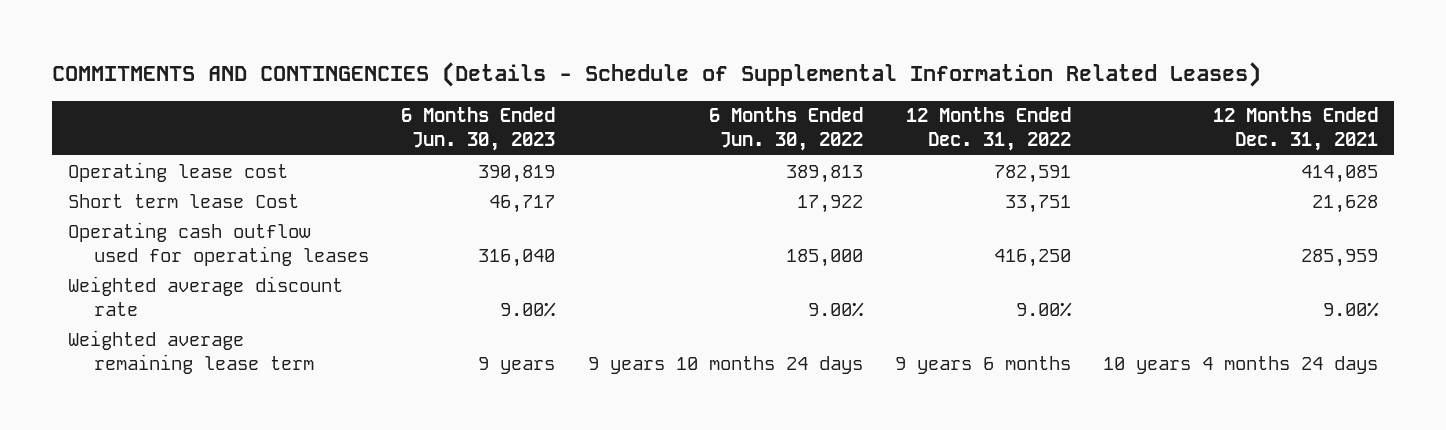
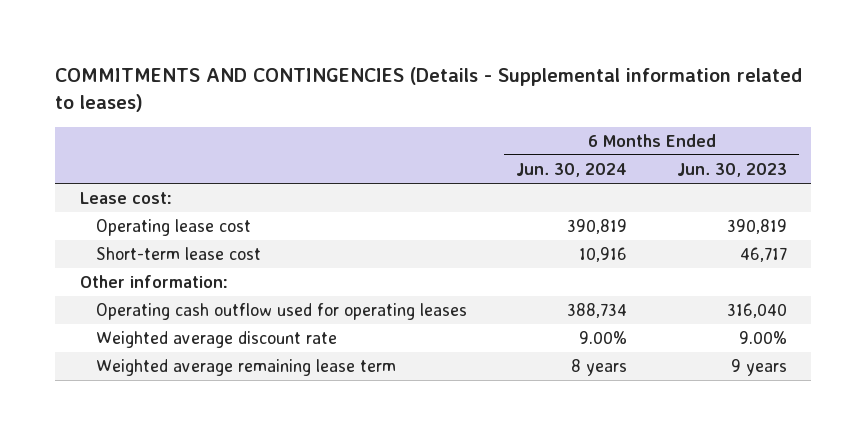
- COMMITMENTS AND CONTINGENCIES (Details - Schedule of Supplemental Information Related Leases)
+ COMMITMENTS AND CONTINGENCIES (Details - Supplemental information related to leases)
- | 6 Months Ended Jun. 30, 2023 | 6 Months Ended Jun. 30, 2022 | 12 Months Ended Dec. 31, 2022 | 12 Months Ended Dec. 31, 2021
+ | 6 Months Ended Jun. 30, 2024 | 6 Months Ended Jun. 30, 2023
+ Lease cost:
- Short term lease Cost | 46,717 | 17,922 | 33,751 | 21,628
+ Short-term lease cost | 10,916 | 46,717
+ Other information:

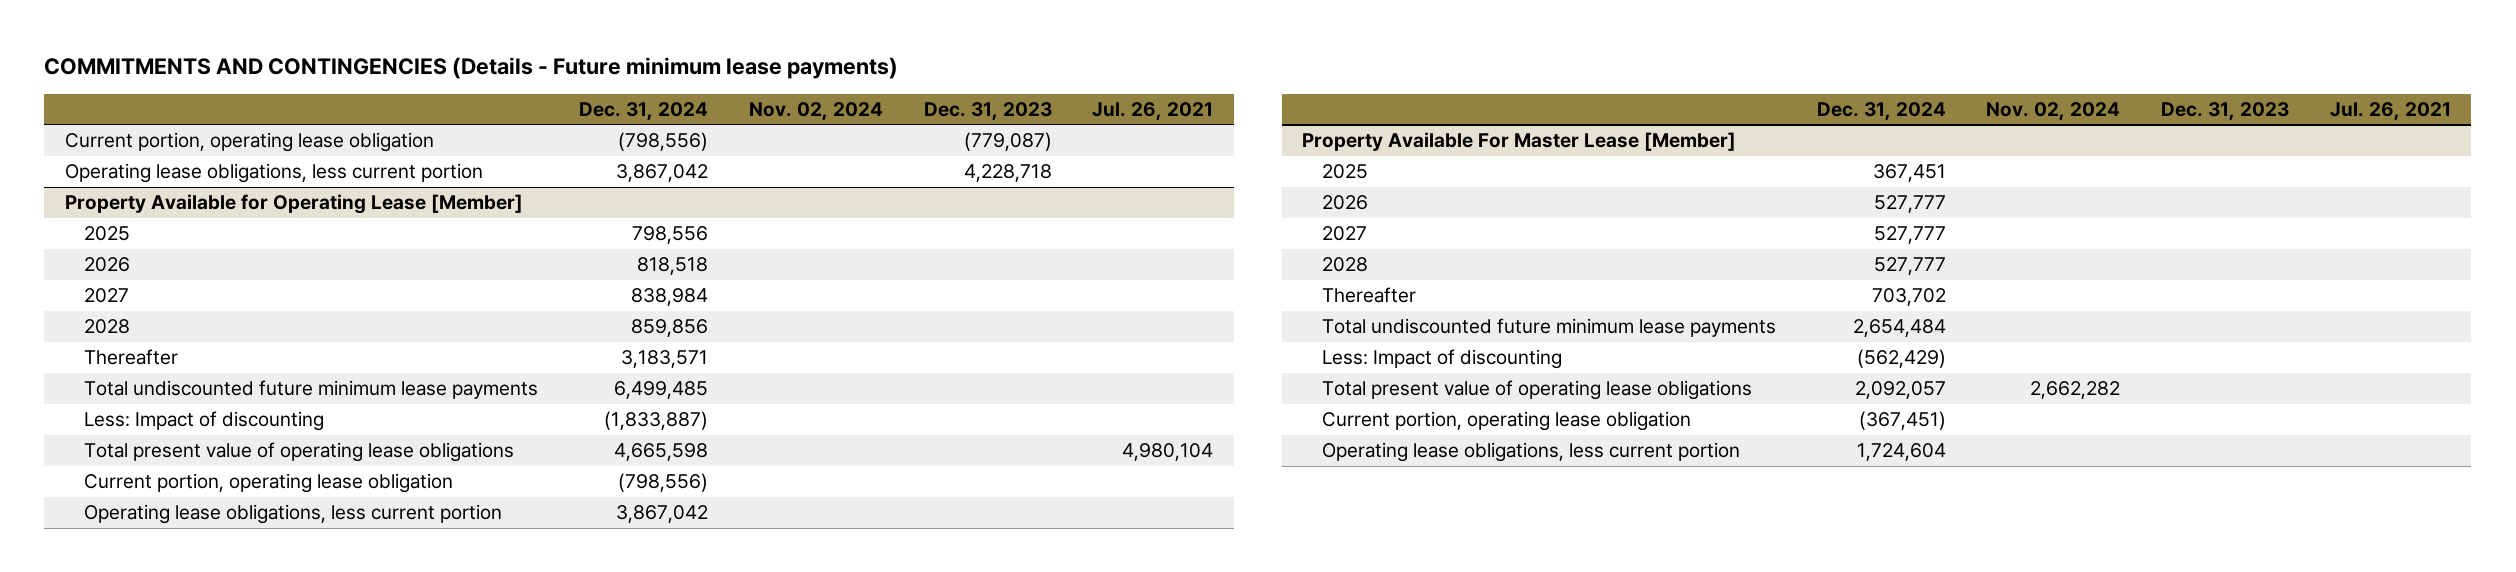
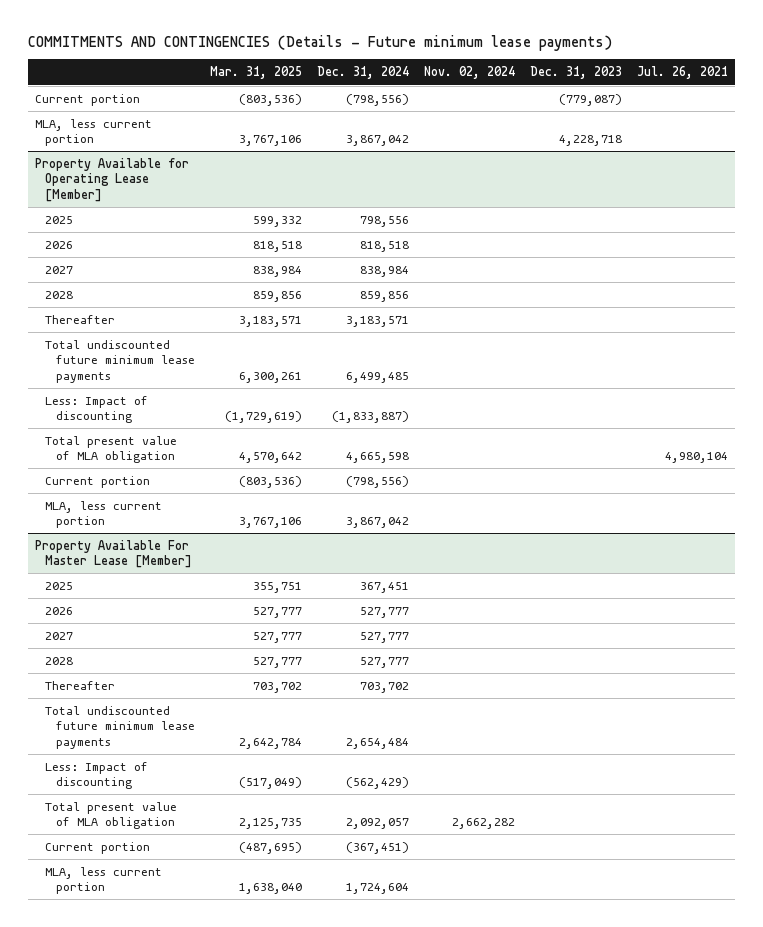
- | Dec. 31, 2024 | Nov. 02, 2024 | Dec. 31, 2023 | Jul. 26, 2021
+ | Mar. 31, 2025 | Dec. 31, 2024 | Nov. 02, 2024 | Dec. 31, 2023 | Jul. 26, 2021
- Current portion, operating lease obligation | (798,556) | | (779,087) |
- Operating lease obligations, less current portion | 3,867,042 | | 4,228,718 |
+ Current portion | (803,536) | (798,556) | | (779,087) |
+ MLA, less current portion | 3,767,106 | 3,867,042 | | 4,228,718 |
@ Property Available for Operating Lease [Member]
- Total present value of operating lease obligations | 4,665,598 | | | 4,980,104
- Current portion, operating lease obligation | (798,556) | | |
- Operating lease obligations, less current portion | 3,867,042 | | |
+ Total present value of MLA obligation | 4,570,642 | 4,665,598 | | | 4,980,104
+ Current portion | (803,536) | (798,556) | | |
+ MLA, less current portion | 3,767,106 | 3,867,042 | | |
@ Property Available For Master Lease [Member]
- Total present value of operating lease obligations | 2,092,057 | 2,662,282 | |
- Current portion, operating lease obligation | (367,451) | | |
- Operating lease obligations, less current portion | 1,724,604 | | |
+ Total present value of MLA obligation | 2,125,735 | 2,092,057 | 2,662,282 | |
+ Current portion | (487,695) | (367,451) | | |
+ MLA, less current portion | 1,638,040 | 1,724,604 | | |

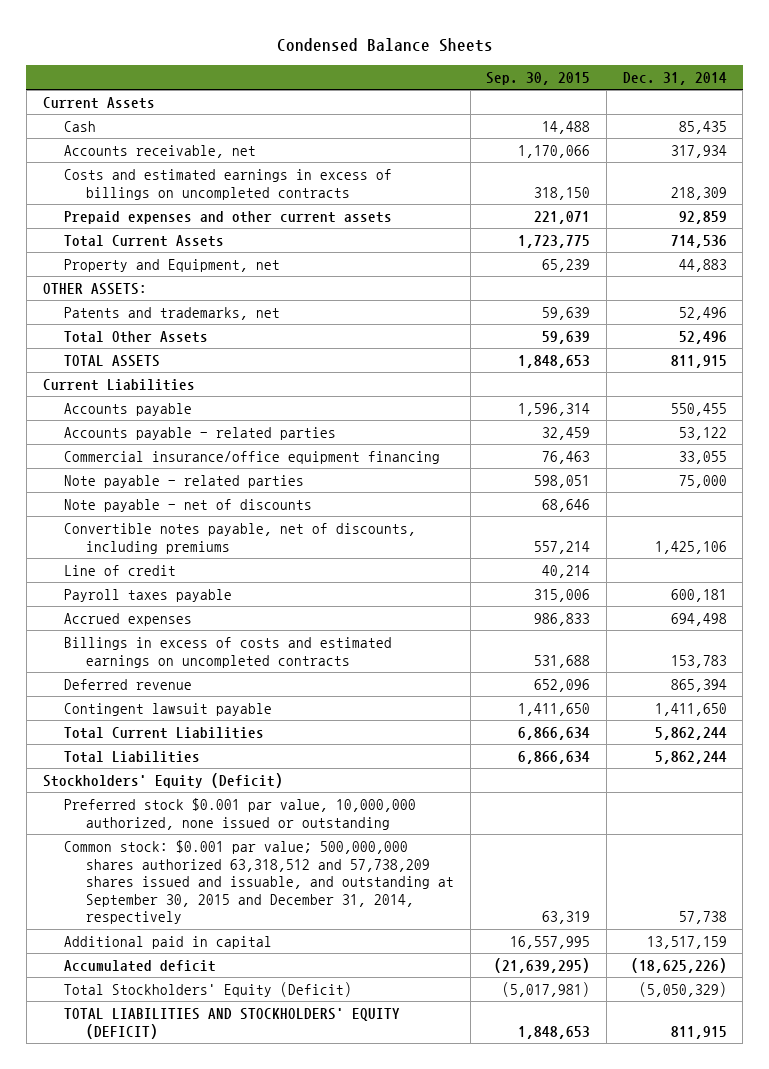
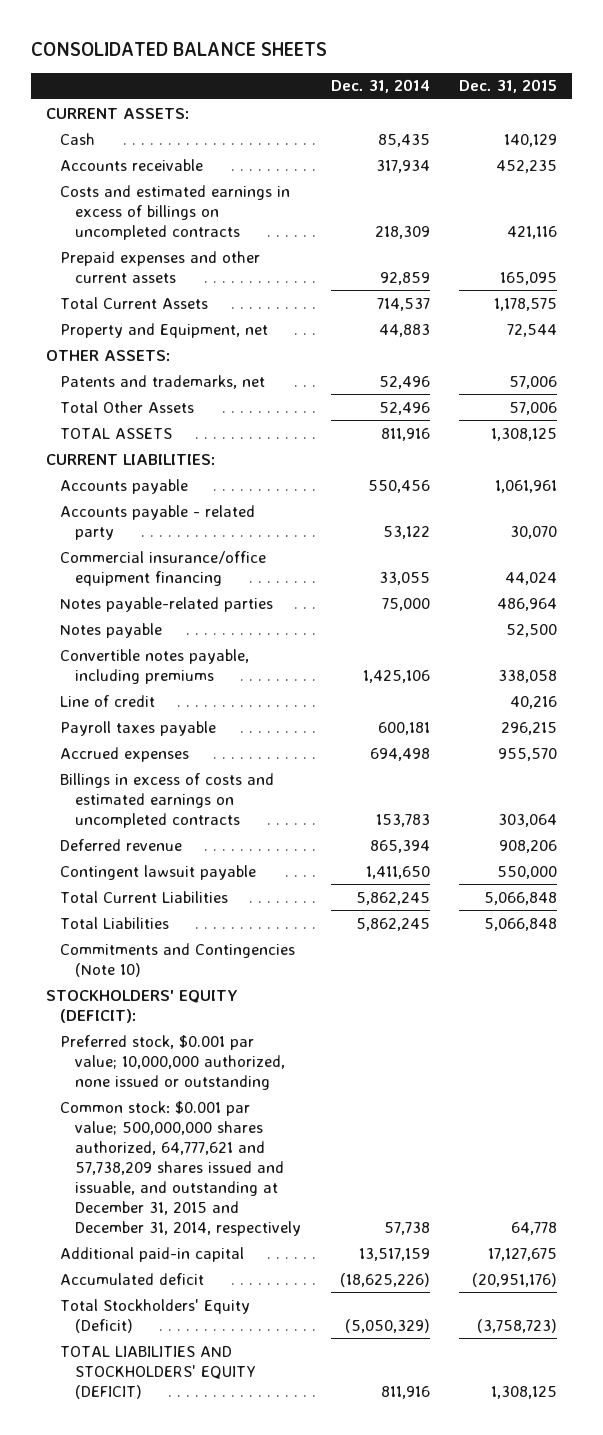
- Condensed Balance Sheets
+ CONSOLIDATED BALANCE SHEETS
- | Sep. 30, 2015 | Dec. 31, 2014
+ | Dec. 31, 2014 | Dec. 31, 2015
- Current Assets
+ CURRENT ASSETS:
- Accounts receivable, net | 1,170,066 | 317,934
+ Accounts receivable | 317,934 | 452,235
- Total Current Assets | 1,723,775 | 714,536
+ Total Current Assets | 714,537 | 1,178,575
- TOTAL ASSETS | 1,848,653 | 811,915
- Current Liabilities
- Accounts payable | 1,596,314 | 550,455
- Accounts payable - related parties | 32,459 | 53,122
+ TOTAL ASSETS | 811,916 | 1,308,125
+ CURRENT LIABILITIES:
+ Accounts payable | 550,456 | 1,061,961
+ Accounts payable - related party | 53,122 | 30,070
- Note payable - related parties | 598,051 | 75,000
- Note payable - net of discounts | 68,646 |
- Convertible notes payable, net of discounts, including premiums | 557,214 | 1,425,106
+ Notes payable-related parties | 75,000 | 486,964
+ Notes payable | | 52,500
+ Convertible notes payable, including premiums | 1,425,106 | 338,058
- Total Current Liabilities | 6,866,634 | 5,862,244
- Total Liabilities | 6,866,634 | 5,862,244
- Stockholders' Equity (Deficit)
- Preferred stock $0.001 par value, 10,000,000 authorized, none issued or outstanding
- Common stock: $0.001 par value; 500,000,000 shares authorized 63,318,512 and 57,738,209 shares issued and issuable, and outstanding at September 30, 2015 and December 31, 2014, respectively | 63,319 | 57,738
- Additional paid in capital | 16,557,995 | 13,517,159
+ Total Current Liabilities | 5,862,245 | 5,066,848
+ Total Liabilities | 5,862,245 | 5,066,848
+ Commitments and Contingencies (Note 10)
+ STOCKHOLDERS' EQUITY (DEFICIT):
+ Preferred stock, $0.001 par value; 10,000,000 authorized, none issued or outstanding
+ Common stock: $0.001 par value; 500,000,000 shares authorized, 64,777,621 and 57,738,209 shares issued and issuable, and outstanding at December 31, 2015 and December 31, 2014, respectively | 57,738 | 64,778
+ Additional paid-in capital | 13,517,159 | 17,127,675
- TOTAL LIABILITIES AND STOCKHOLDERS' EQUITY (DEFICIT) | 1,848,653 | 811,915
+ TOTAL LIABILITIES AND STOCKHOLDERS' EQUITY (DEFICIT) | 811,916 | 1,308,125

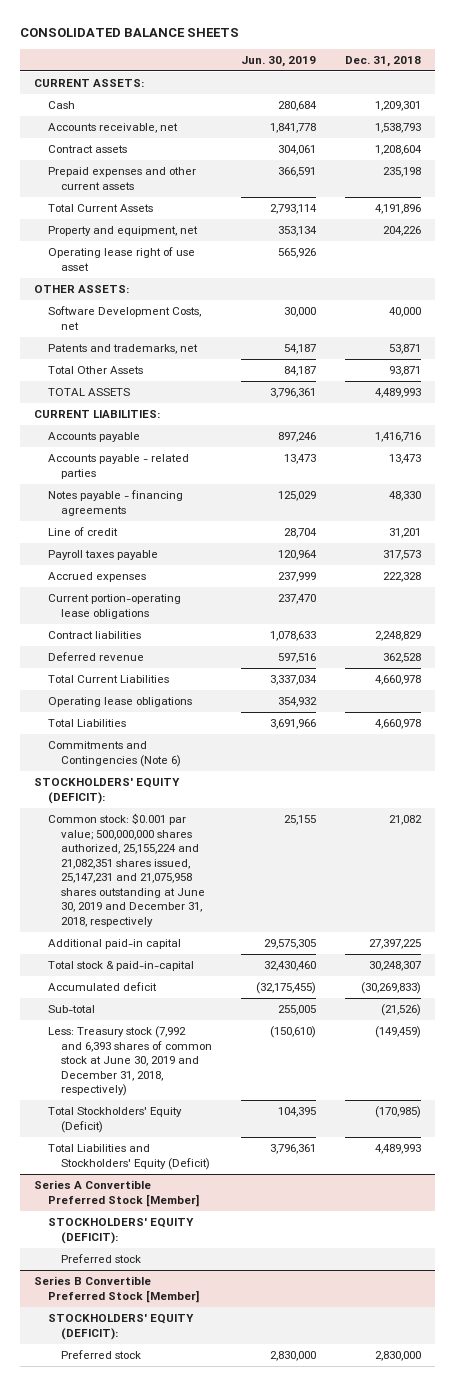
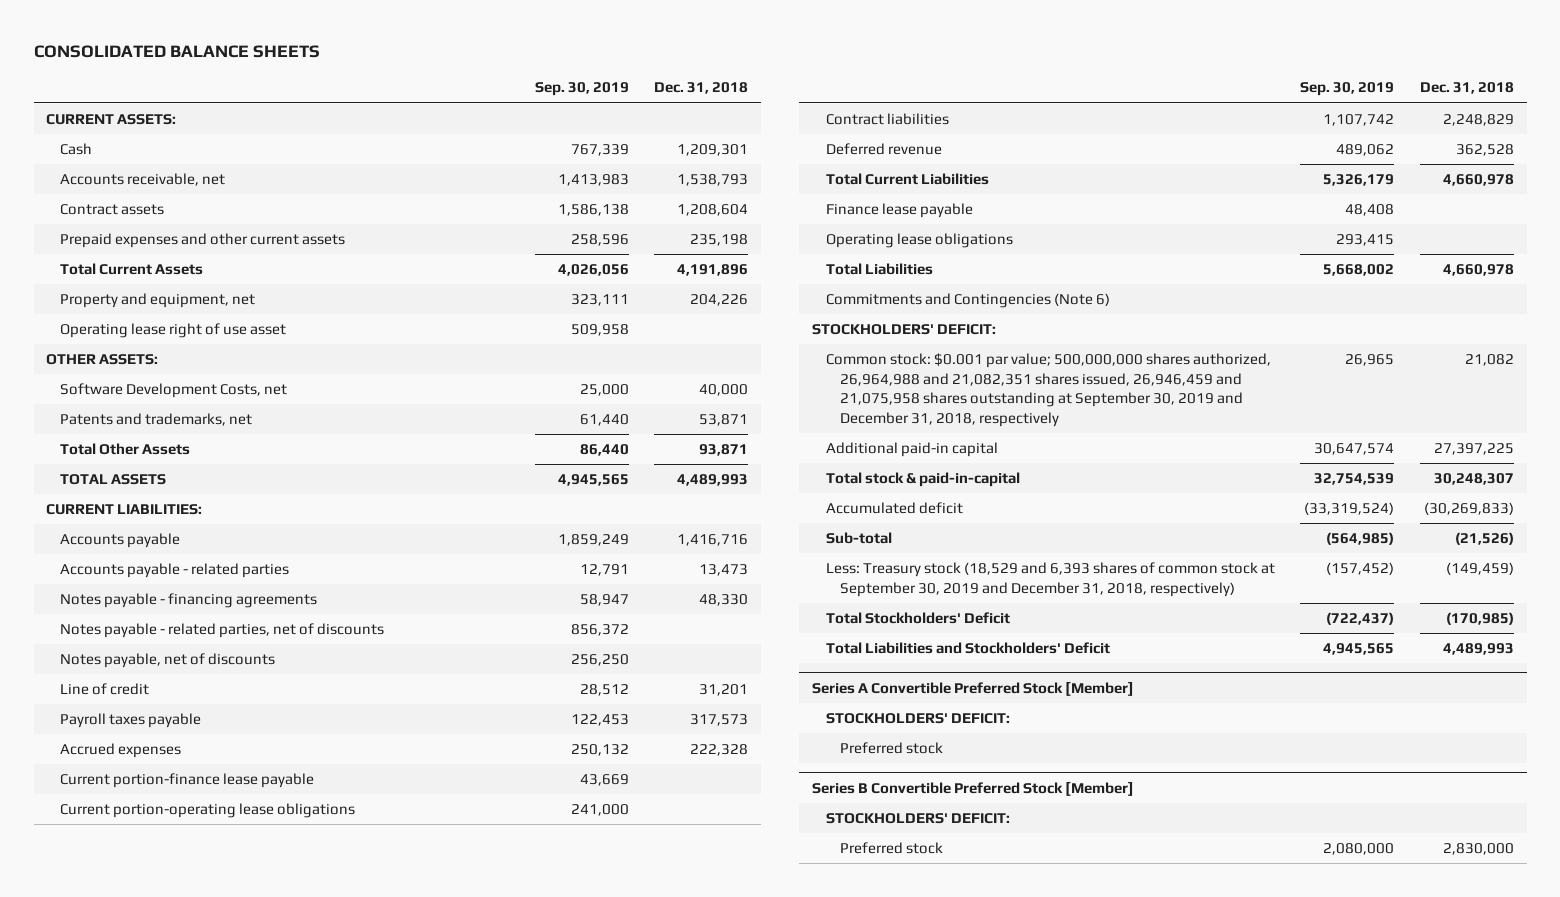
- | Jun. 30, 2019 | Dec. 31, 2018
+ | Sep. 30, 2019 | Dec. 31, 2018
+ Notes payable - related parties, net of discounts | 856,372 |
+ Notes payable, net of discounts | 256,250 |
+ Current portion-finance lease payable | 43,669 |
+ Finance lease payable | 48,408 |
- STOCKHOLDERS' EQUITY (DEFICIT):
- Common stock: $0.001 par value; 500,000,000 shares authorized, 25,155,224 and 21,082,351 shares issued, 25,147,231 and 21,075,958 shares outstanding at June 30, 2019 and December 31, 2018, respectively | 25,155 | 21,082
+ STOCKHOLDERS' DEFICIT:
+ Common stock: $0.001 par value; 500,000,000 shares authorized, 26,964,988 and 21,082,351 shares issued, 26,946,459 and 21,075,958 shares outstanding at September 30, 2019 and December 31, 2018, respectively | 26,965 | 21,082
- Less: Treasury stock (7,992 and 6,393 shares of common stock at June 30, 2019 and December 31, 2018, respectively) | (150,610) | (149,459)
- Total Stockholders' Equity (Deficit) | 104,395 | (170,985)
- Total Liabilities and Stockholders' Equity (Deficit) | 3,796,361 | 4,489,993
+ Less: Treasury stock (18,529 and 6,393 shares of common stock at September 30, 2019 and December 31, 2018, respectively) | (157,452) | (149,459)
+ Total Stockholders' Deficit | (722,437) | (170,985)
+ Total Liabilities and Stockholders' Deficit | 4,945,565 | 4,489,993
@ Series A Convertible Preferred Stock [Member]
- STOCKHOLDERS' EQUITY (DEFICIT):
+ STOCKHOLDERS' DEFICIT:
@ Series B Convertible Preferred Stock [Member]
- STOCKHOLDERS' EQUITY (DEFICIT):
+ STOCKHOLDERS' DEFICIT:

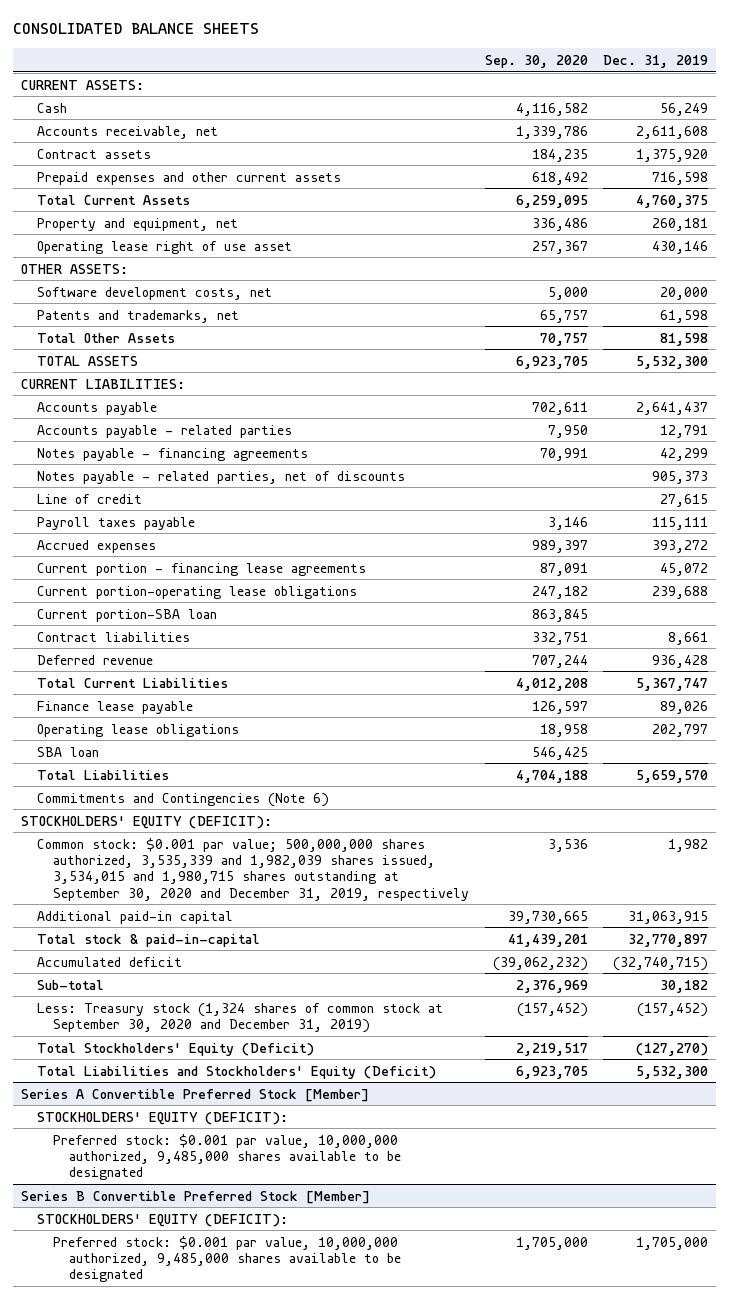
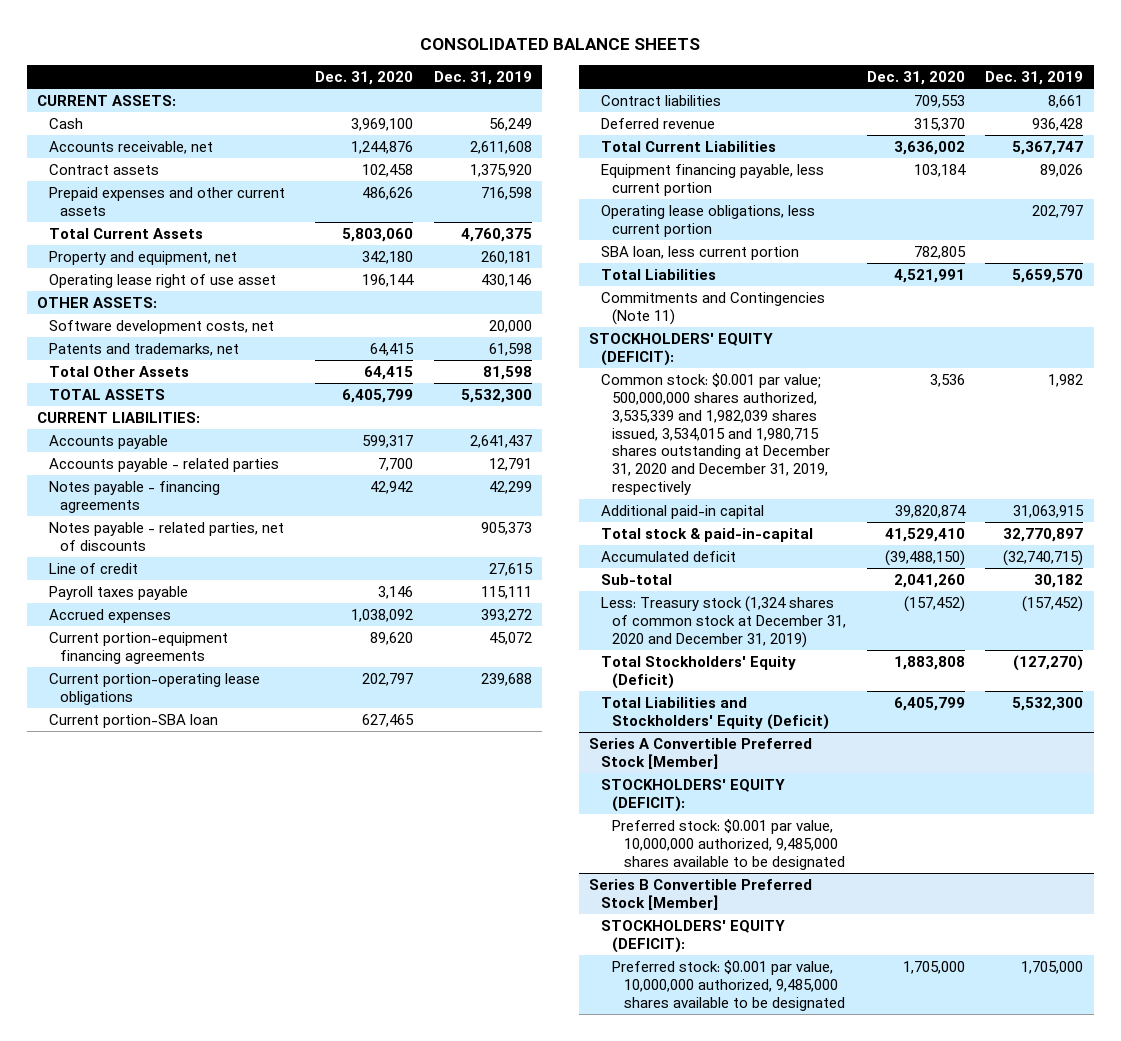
- | Sep. 30, 2020 | Dec. 31, 2019
+ | Dec. 31, 2020 | Dec. 31, 2019
- Current portion - financing lease agreements | 87,091 | 45,072
+ Current portion-equipment financing agreements | 89,620 | 45,072
- Finance lease payable | 126,597 | 89,026
- Operating lease obligations | 18,958 | 202,797
- SBA loan | 546,425 |
+ Equipment financing payable, less current portion | 103,184 | 89,026
+ Operating lease obligations, less current portion | | 202,797
+ SBA loan, less current portion | 782,805 |
- Commitments and Contingencies (Note 6)
+ Commitments and Contingencies (Note 11)
- Common stock: $0.001 par value; 500,000,000 shares authorized, 3,535,339 and 1,982,039 shares issued, 3,534,015 and 1,980,715 shares outstanding at September 30, 2020 and December 31, 2019, respectively | 3,536 | 1,982
+ Common stock: $0.001 par value; 500,000,000 shares authorized, 3,535,339 and 1,982,039 shares issued, 3,534,015 and 1,980,715 shares outstanding at December 31, 2020 and December 31, 2019, respectively | 3,536 | 1,982
- Less: Treasury stock (1,324 shares of common stock at September 30, 2020 and December 31, 2019) | (157,452) | (157,452)
+ Less: Treasury stock (1,324 shares of common stock at December 31, 2020 and December 31, 2019) | (157,452) | (157,452)

